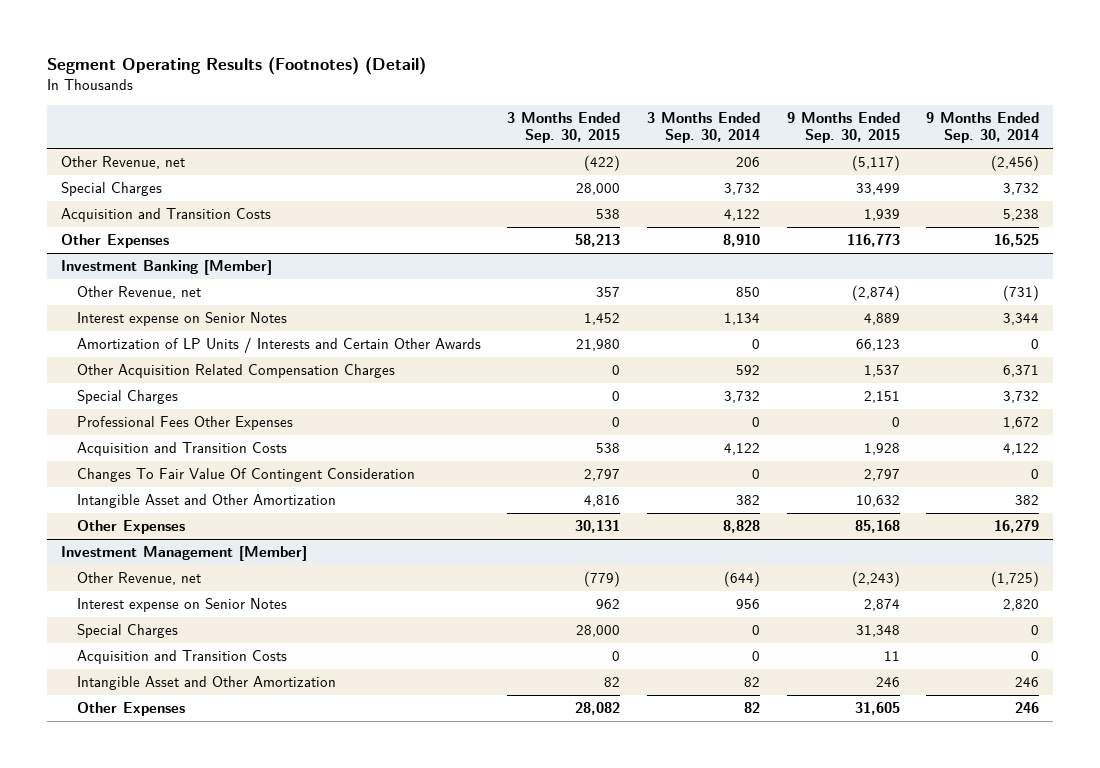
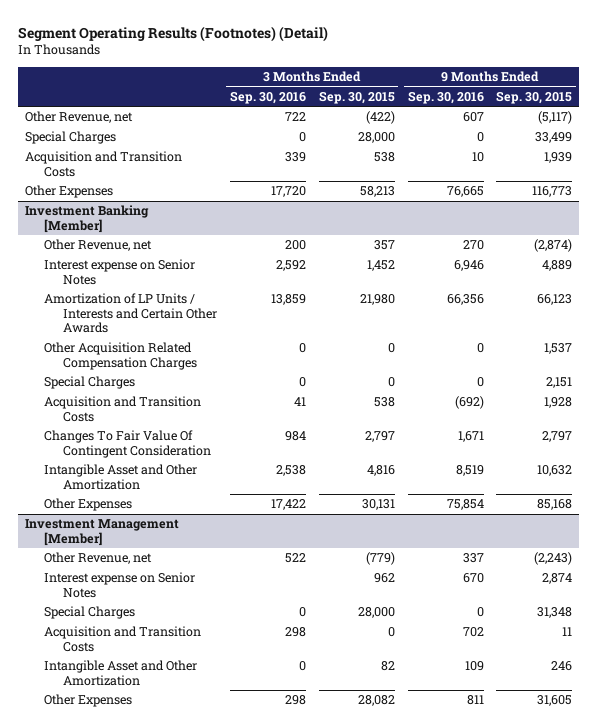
- | 3 Months Ended Sep. 30, 2015 | 3 Months Ended Sep. 30, 2014 | 9 Months Ended Sep. 30, 2015 | 9 Months Ended Sep. 30, 2014
+ | 3 Months Ended Sep. 30, 2016 | 3 Months Ended Sep. 30, 2015 | 9 Months Ended Sep. 30, 2016 | 9 Months Ended Sep. 30, 2015
@ Investment Banking [Member]
- Professional Fees Other Expenses | 0 | 0 | 0 | 1,672

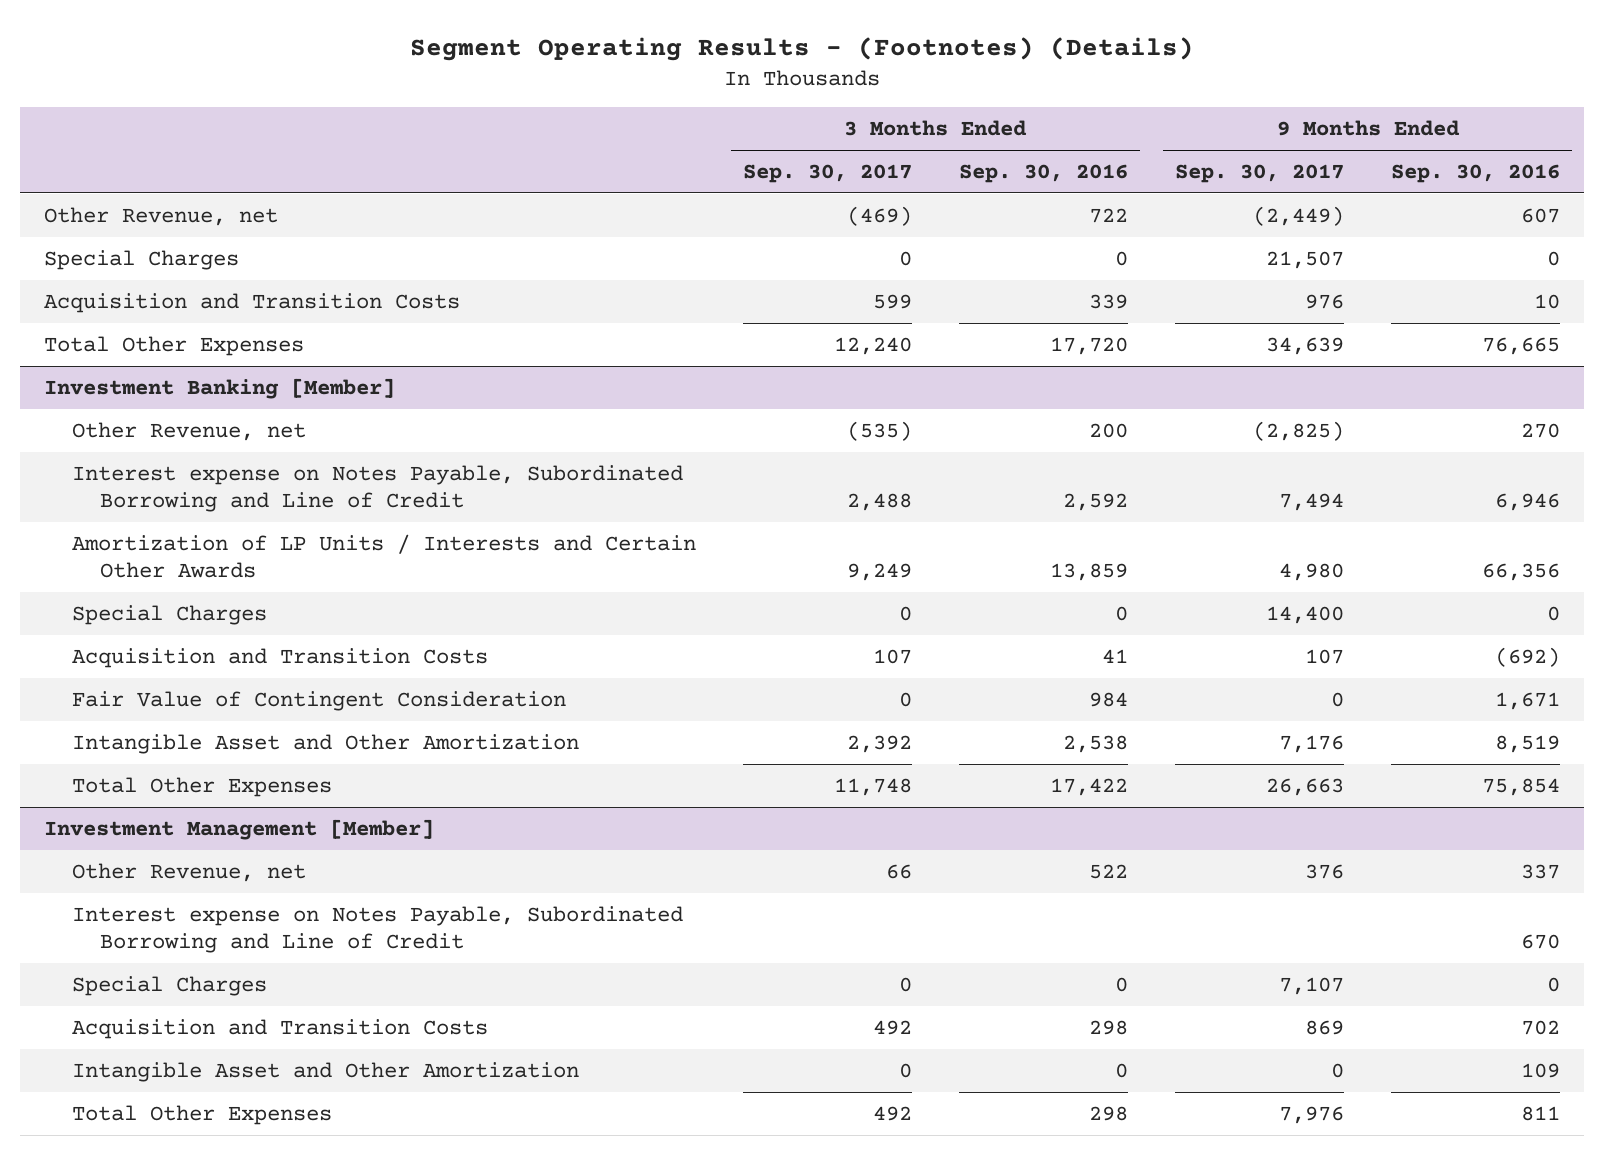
- Segment Operating Results (Footnotes) (Detail)
+ Segment Operating Results - (Footnotes) (Details)
- | 3 Months Ended Sep. 30, 2016 | 3 Months Ended Sep. 30, 2015 | 9 Months Ended Sep. 30, 2016 | 9 Months Ended Sep. 30, 2015
+ | 3 Months Ended Sep. 30, 2017 | 3 Months Ended Sep. 30, 2016 | 9 Months Ended Sep. 30, 2017 | 9 Months Ended Sep. 30, 2016
- Other Expenses | 17,720 | 58,213 | 76,665 | 116,773
+ Total Other Expenses | 12,240 | 17,720 | 34,639 | 76,665
@ Investment Banking [Member]
- Interest expense on Senior Notes | 2,592 | 1,452 | 6,946 | 4,889
+ Interest expense on Notes Payable, Subordinated Borrowing and Line of Credit | 2,488 | 2,592 | 7,494 | 6,946
- Other Acquisition Related Compensation Charges | 0 | 0 | 0 | 1,537
- Changes To Fair Value Of Contingent Consideration | 984 | 2,797 | 1,671 | 2,797
+ Fair Value of Contingent Consideration | 0 | 984 | 0 | 1,671
- Other Expenses | 17,422 | 30,131 | 75,854 | 85,168
+ Total Other Expenses | 11,748 | 17,422 | 26,663 | 75,854
@ Investment Management [Member]
- Interest expense on Senior Notes | | 962 | 670 | 2,874
+ Interest expense on Notes Payable, Subordinated Borrowing and Line of Credit | | | | 670
- Other Expenses | 298 | 28,082 | 811 | 31,605
+ Total Other Expenses | 492 | 298 | 7,976 | 811

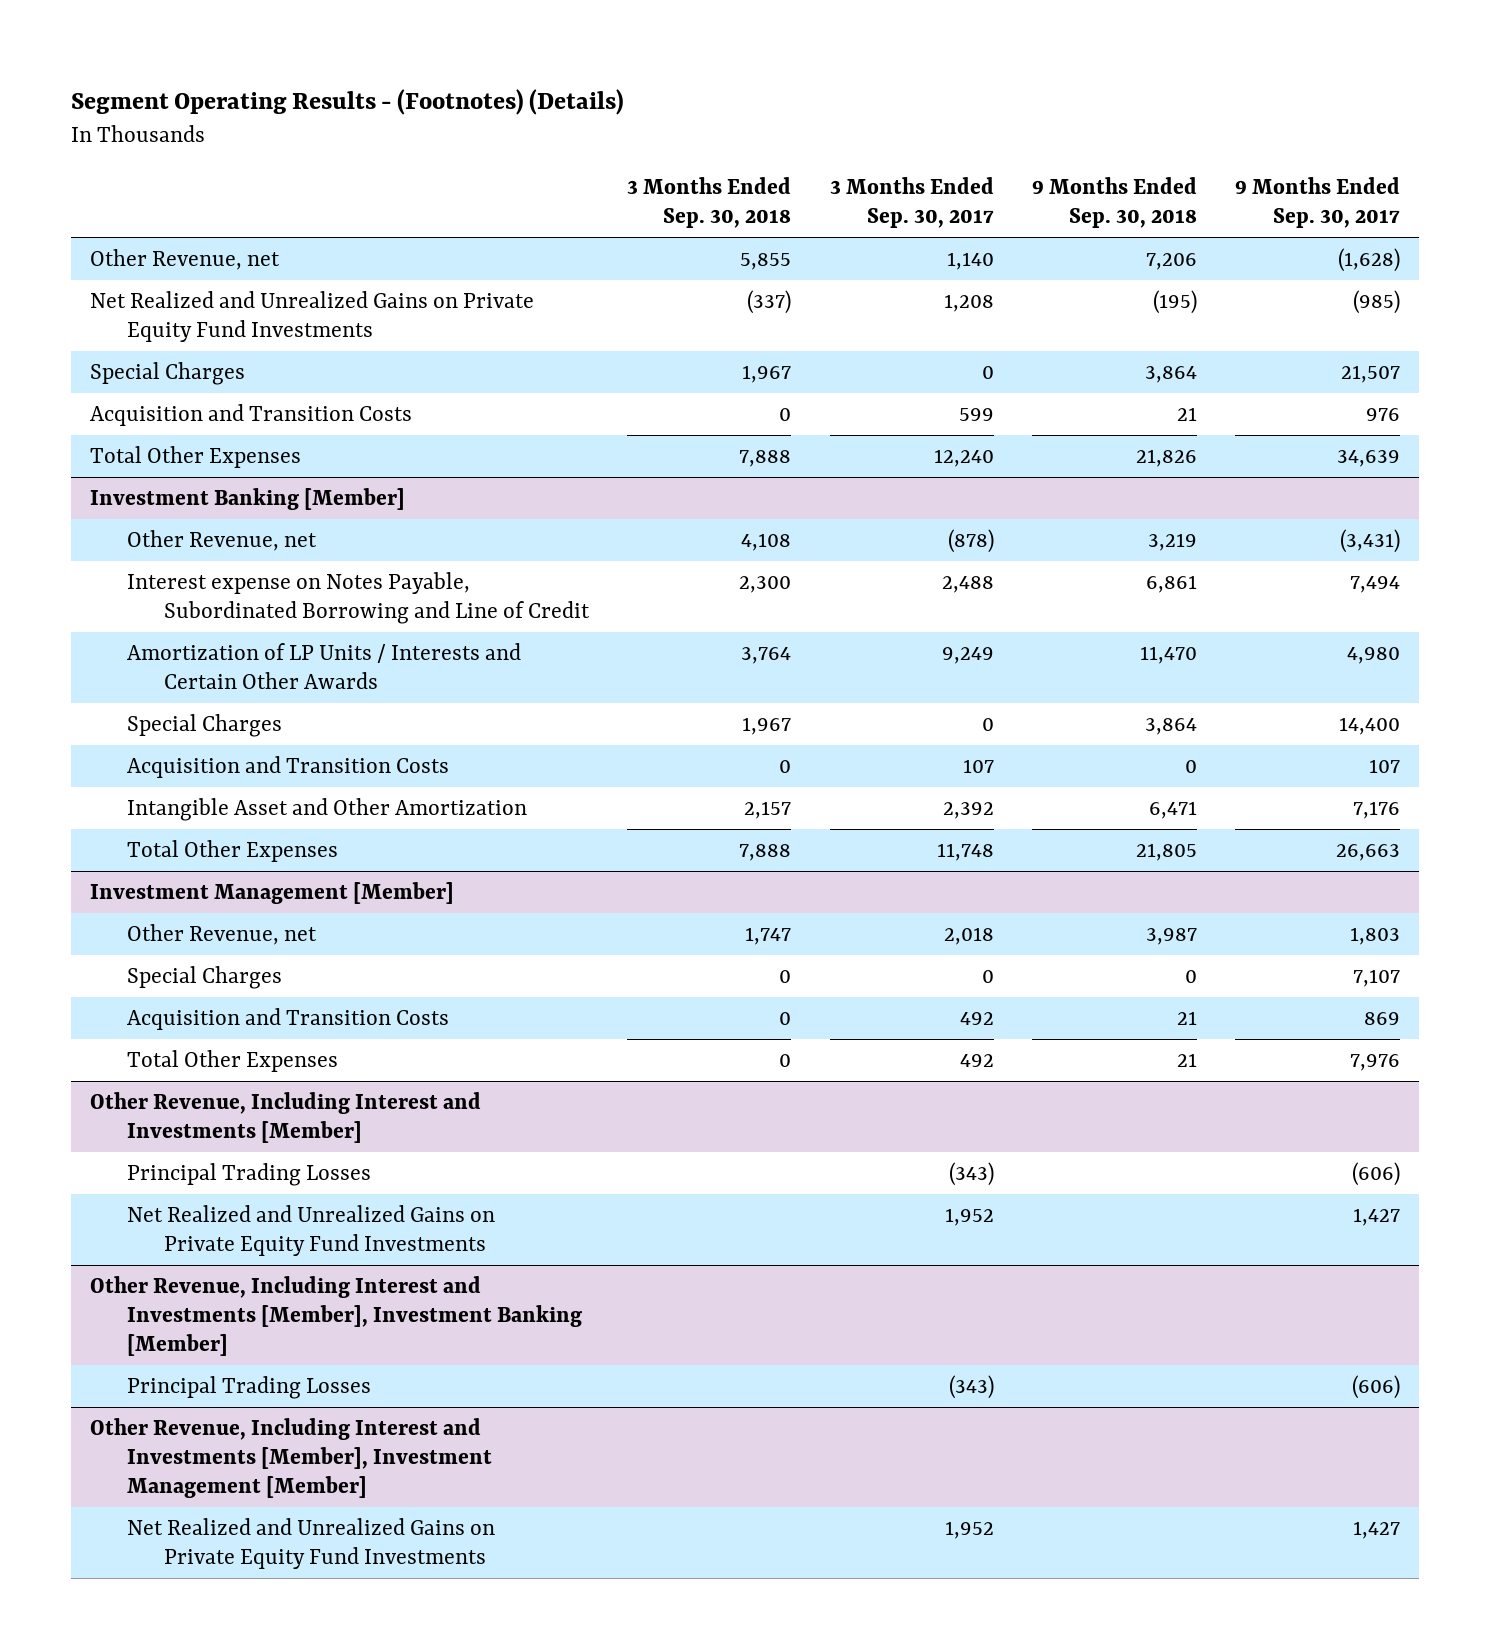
- | 3 Months Ended Sep. 30, 2017 | 3 Months Ended Sep. 30, 2016 | 9 Months Ended Sep. 30, 2017 | 9 Months Ended Sep. 30, 2016
+ | 3 Months Ended Sep. 30, 2018 | 3 Months Ended Sep. 30, 2017 | 9 Months Ended Sep. 30, 2018 | 9 Months Ended Sep. 30, 2017
- Other Revenue, net | (469) | 722 | (2,449) | 607
+ Other Revenue, net | 5,855 | 1,140 | 7,206 | (1,628)
+ Net Realized and Unrealized Gains on Private Equity Fund Investments | (337) | 1,208 | (195) | (985)
@ Investment Banking [Member]
- Other Revenue, net | (535) | 200 | (2,825) | 270
+ Other Revenue, net | 4,108 | (878) | 3,219 | (3,431)
- Fair Value of Contingent Consideration | 0 | 984 | 0 | 1,671
@ Investment Management [Member]
- Other Revenue, net | 66 | 522 | 376 | 337
- Interest expense on Notes Payable, Subordinated Borrowing and Line of Credit | | | | 670
+ Other Revenue, net | 1,747 | 2,018 | 3,987 | 1,803
- Intangible Asset and Other Amortization | 0 | 0 | 0 | 109
+ Other Revenue, Including Interest and Investments [Member]
+ Principal Trading Losses | | (343) | | (606)
+ Net Realized and Unrealized Gains on Private Equity Fund Investments | | 1,952 | | 1,427
+ Other Revenue, Including Interest and Investments [Member], Investment Banking [Member]
+ Principal Trading Losses | | (343) | | (606)
+ Other Revenue, Including Interest and Investments [Member], Investment Management [Member]
+ Net Realized and Unrealized Gains on Private Equity Fund Investments | | 1,952 | | 1,427

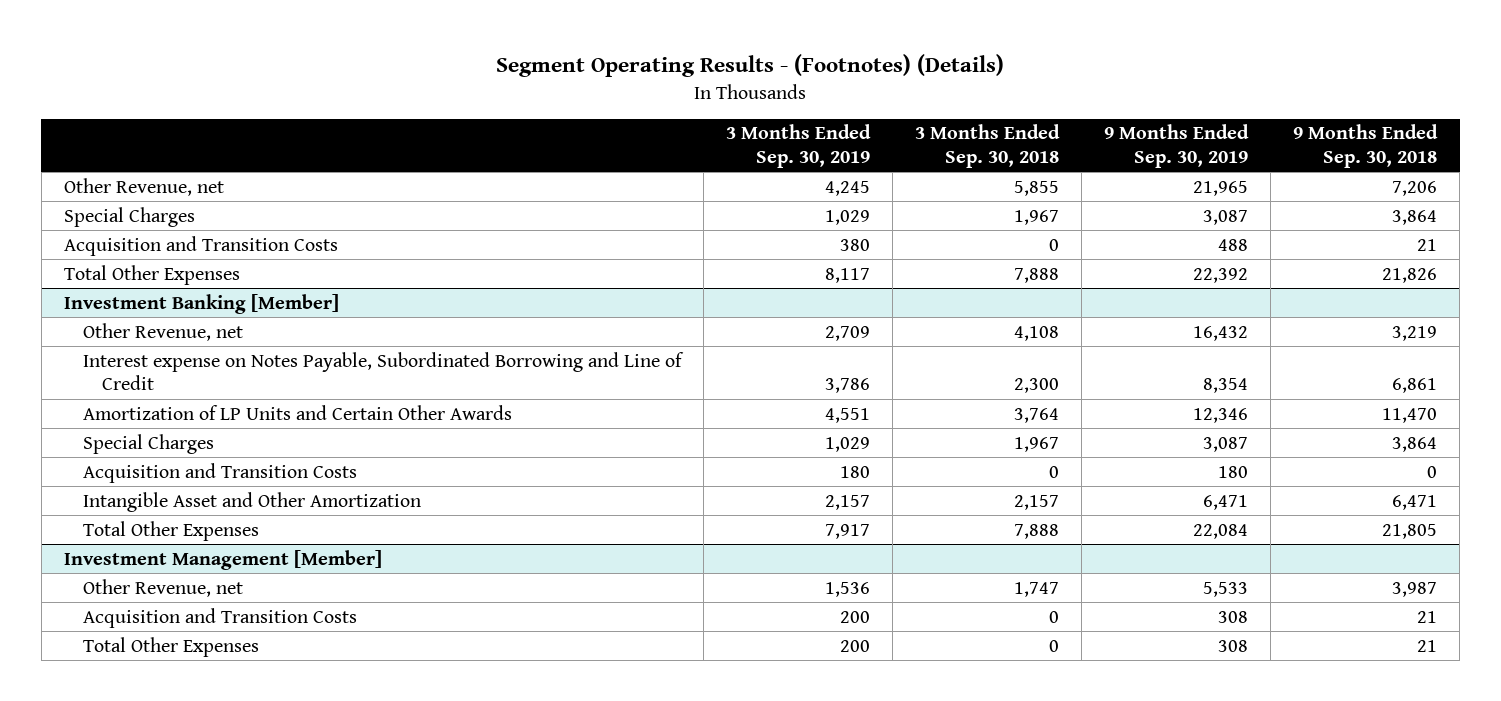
- | 3 Months Ended Sep. 30, 2018 | 3 Months Ended Sep. 30, 2017 | 9 Months Ended Sep. 30, 2018 | 9 Months Ended Sep. 30, 2017
+ | 3 Months Ended Sep. 30, 2019 | 3 Months Ended Sep. 30, 2018 | 9 Months Ended Sep. 30, 2019 | 9 Months Ended Sep. 30, 2018
- Net Realized and Unrealized Gains on Private Equity Fund Investments | (337) | 1,208 | (195) | (985)
@ Investment Banking [Member]
- Amortization of LP Units / Interests and Certain Other Awards | 3,764 | 9,249 | 11,470 | 4,980
+ Amortization of LP Units and Certain Other Awards | 4,551 | 3,764 | 12,346 | 11,470
@ Investment Management [Member]
- Special Charges | 0 | 0 | 0 | 7,107
- Other Revenue, Including Interest and Investments [Member]
- Principal Trading Losses | | (343) | | (606)
- Net Realized and Unrealized Gains on Private Equity Fund Investments | | 1,952 | | 1,427
- Other Revenue, Including Interest and Investments [Member], Investment Banking [Member]
- Principal Trading Losses | | (343) | | (606)
- Other Revenue, Including Interest and Investments [Member], Investment Management [Member]
- Net Realized and Unrealized Gains on Private Equity Fund Investments | | 1,952 | | 1,427

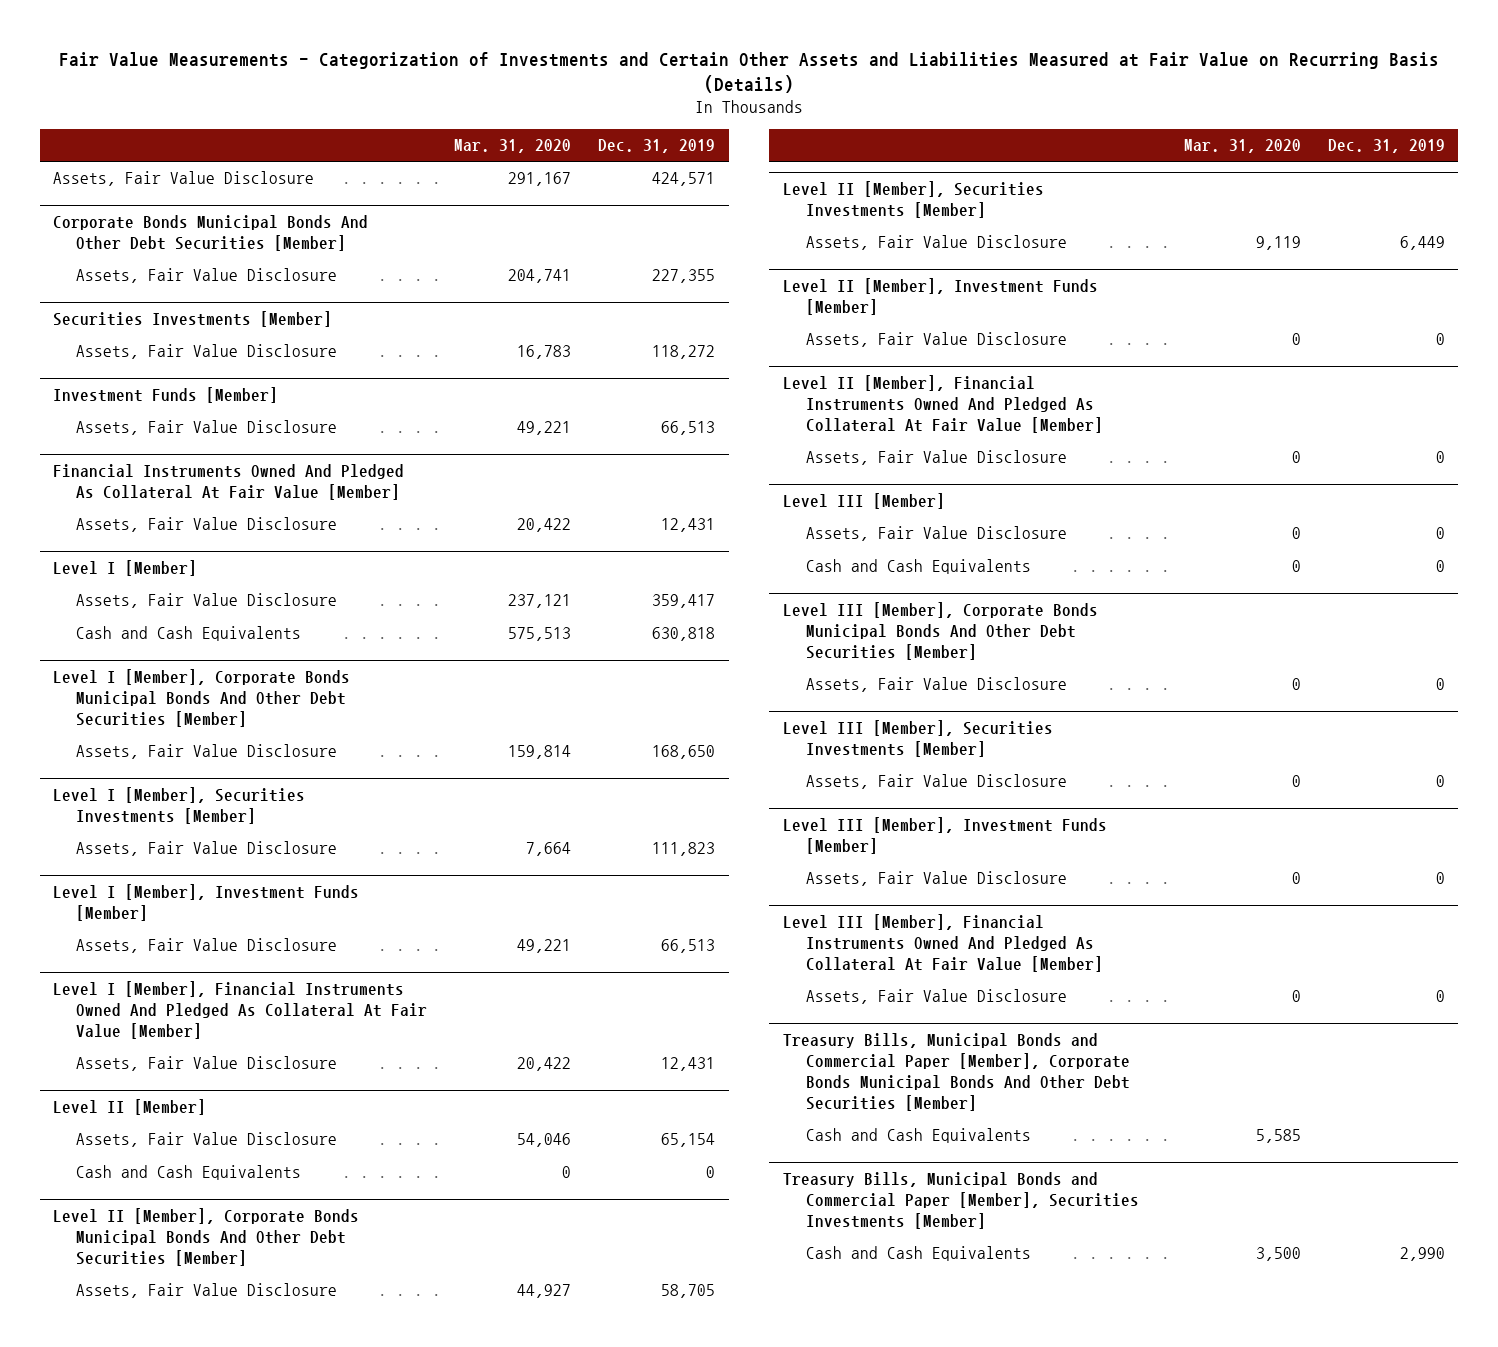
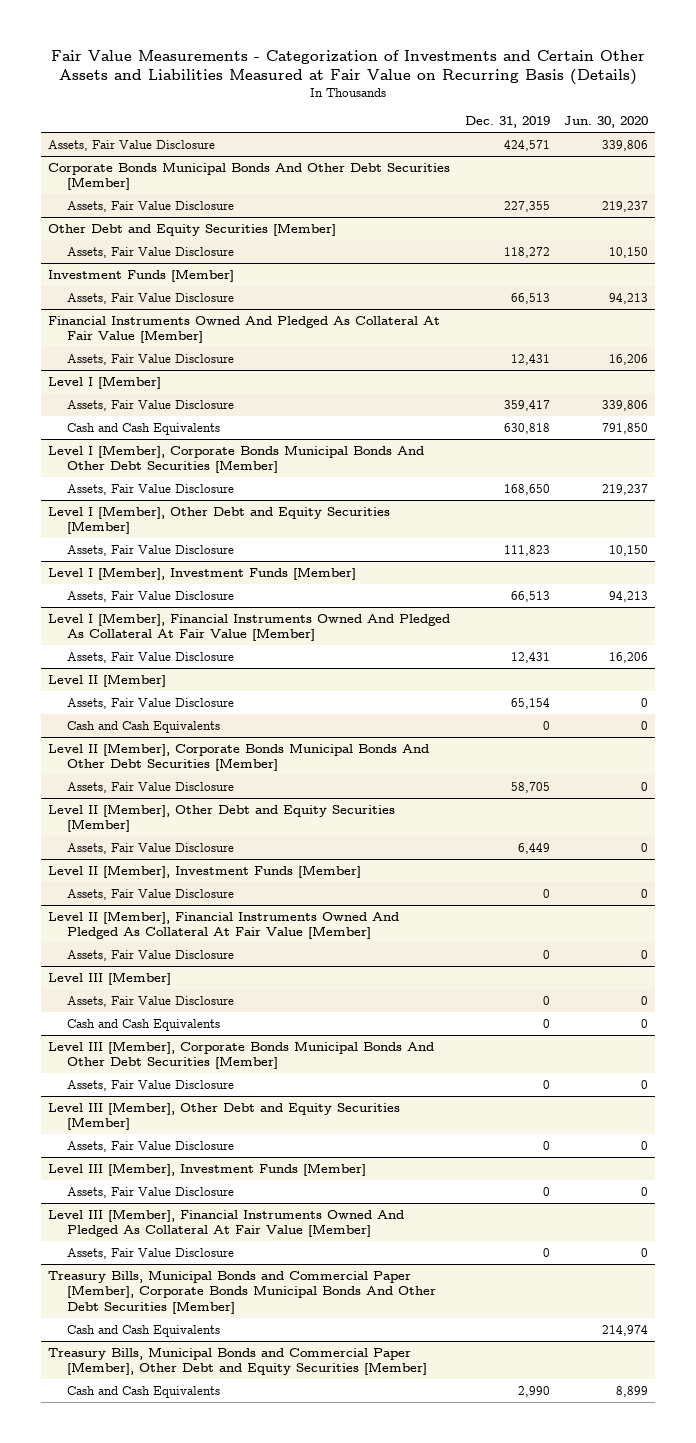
- | Mar. 31, 2020 | Dec. 31, 2019
+ | Dec. 31, 2019 | Jun. 30, 2020
- Securities Investments [Member]
+ Other Debt and Equity Securities [Member]
- Level I [Member], Securities Investments [Member]
+ Level I [Member], Other Debt and Equity Securities [Member]
- Level II [Member], Securities Investments [Member]
+ Level II [Member], Other Debt and Equity Securities [Member]
- Level III [Member], Securities Investments [Member]
+ Level III [Member], Other Debt and Equity Securities [Member]
- Treasury Bills, Municipal Bonds and Commercial Paper [Member], Securities Investments [Member]
+ Treasury Bills, Municipal Bonds and Commercial Paper [Member], Other Debt and Equity Securities [Member]

